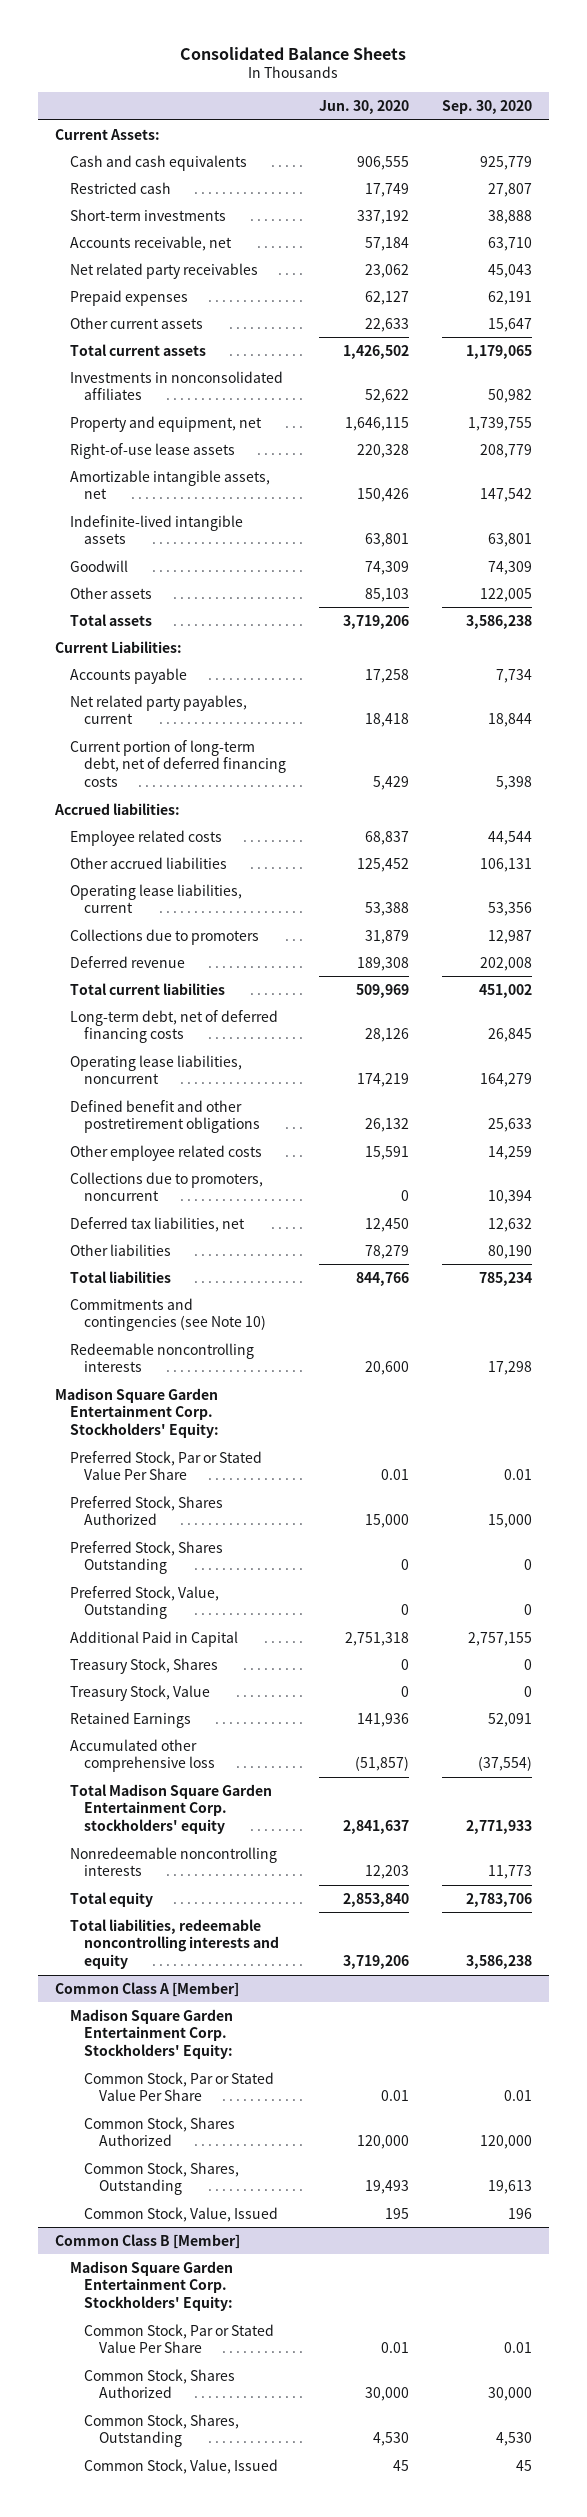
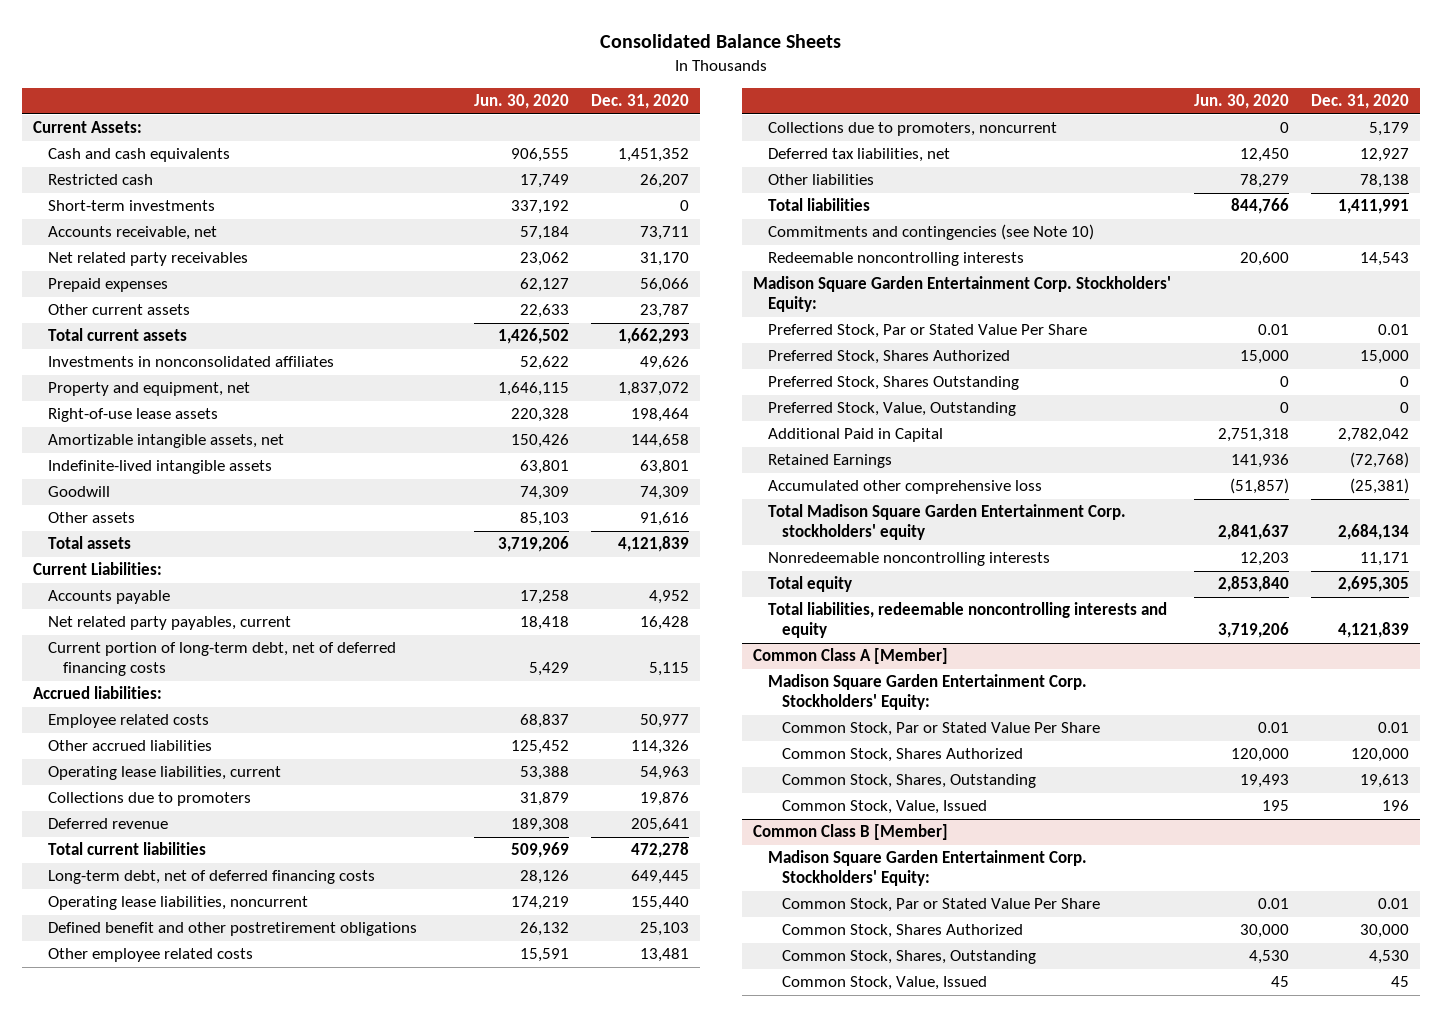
- | Jun. 30, 2020 | Sep. 30, 2020
+ | Jun. 30, 2020 | Dec. 31, 2020
- Treasury Stock, Shares | 0 | 0
- Treasury Stock, Value | 0 | 0

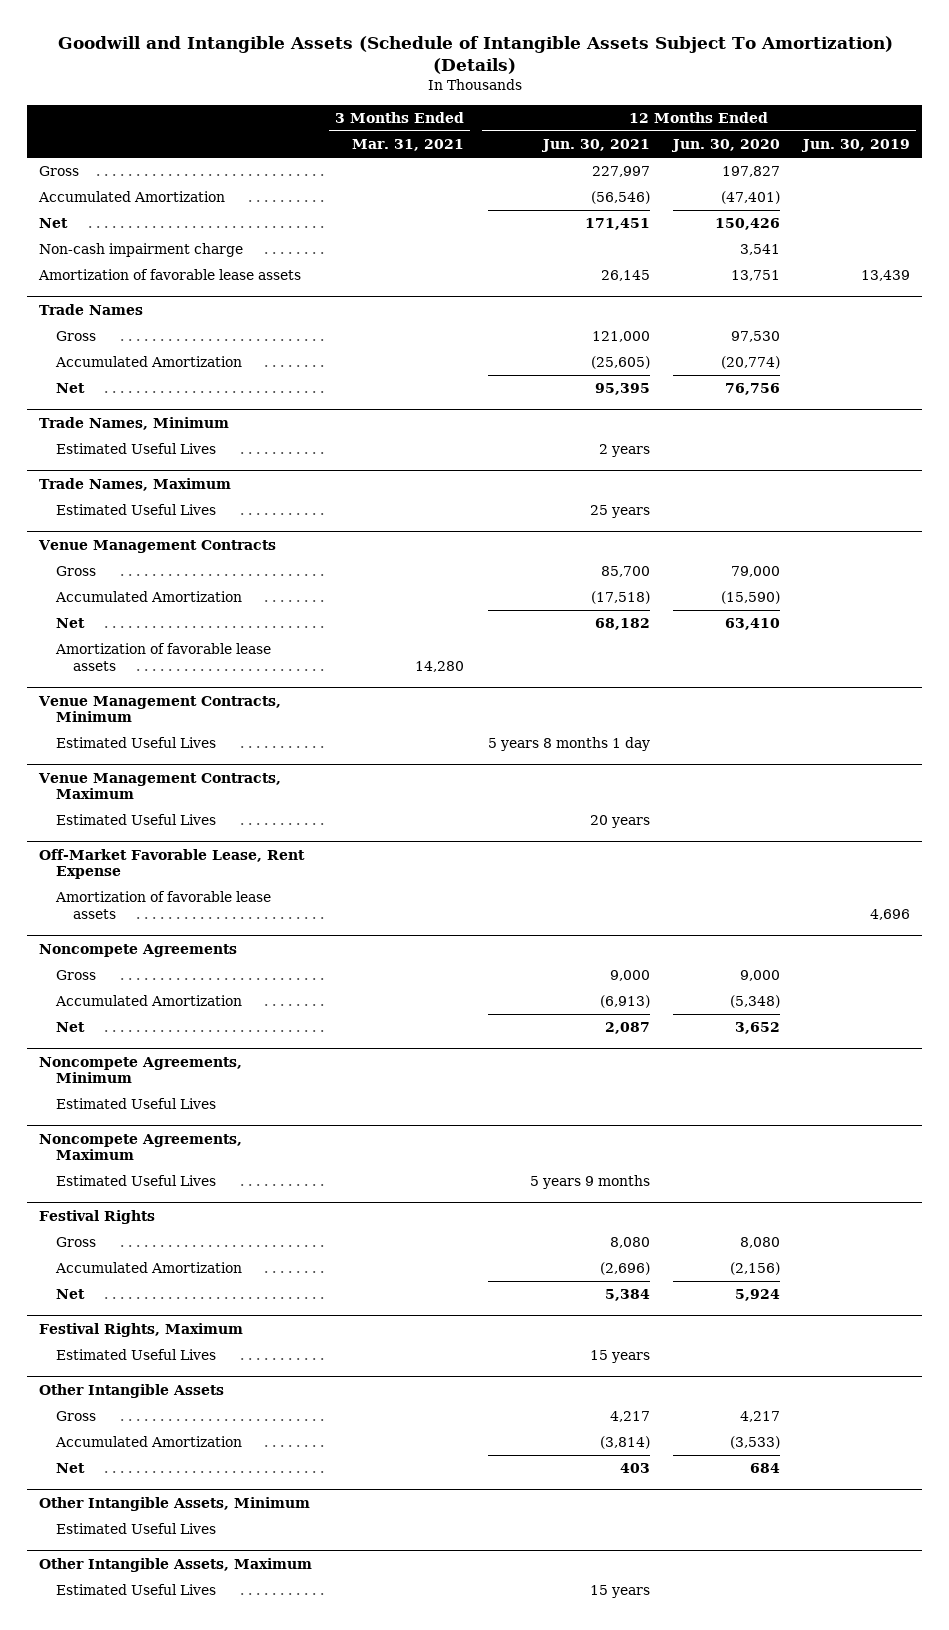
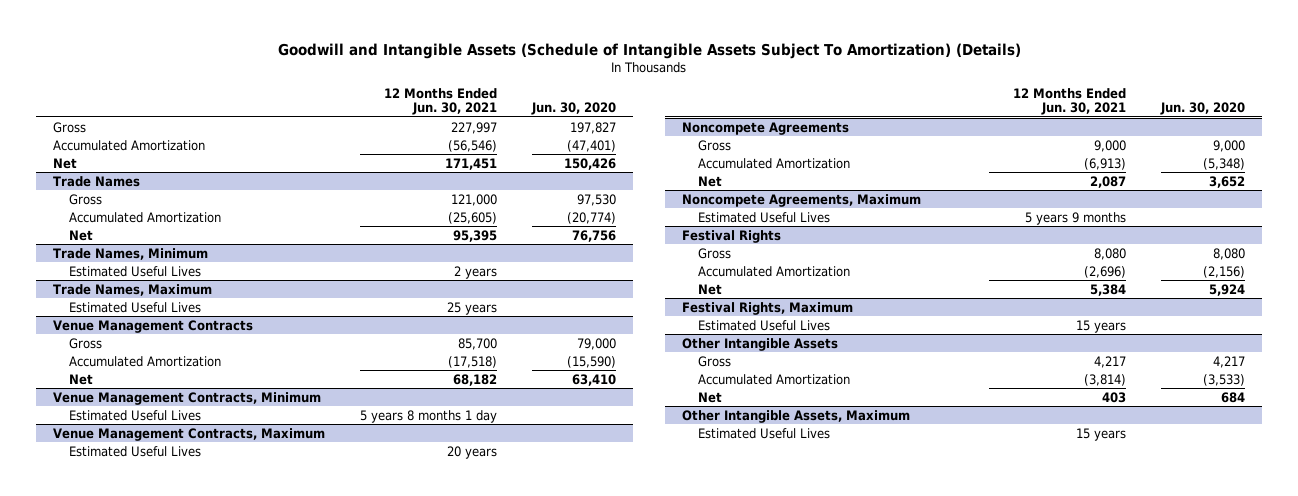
- | 3 Months Ended Mar. 31, 2021 | 12 Months Ended Jun. 30, 2021 | 12 Months Ended Jun. 30, 2020 | 12 Months Ended Jun. 30, 2019
+ | 12 Months Ended Jun. 30, 2021 | Jun. 30, 2020
- Non-cash impairment charge | | | 3,541 |
- Amortization of favorable lease assets | | 26,145 | 13,751 | 13,439
@ Venue Management Contracts
- Amortization of favorable lease assets | 14,280 | | |
- Off-Market Favorable Lease, Rent Expense
- Amortization of favorable lease assets | | | | 4,696
- Noncompete Agreements, Minimum
- Estimated Useful Lives
- Other Intangible Assets, Minimum
- Estimated Useful Lives

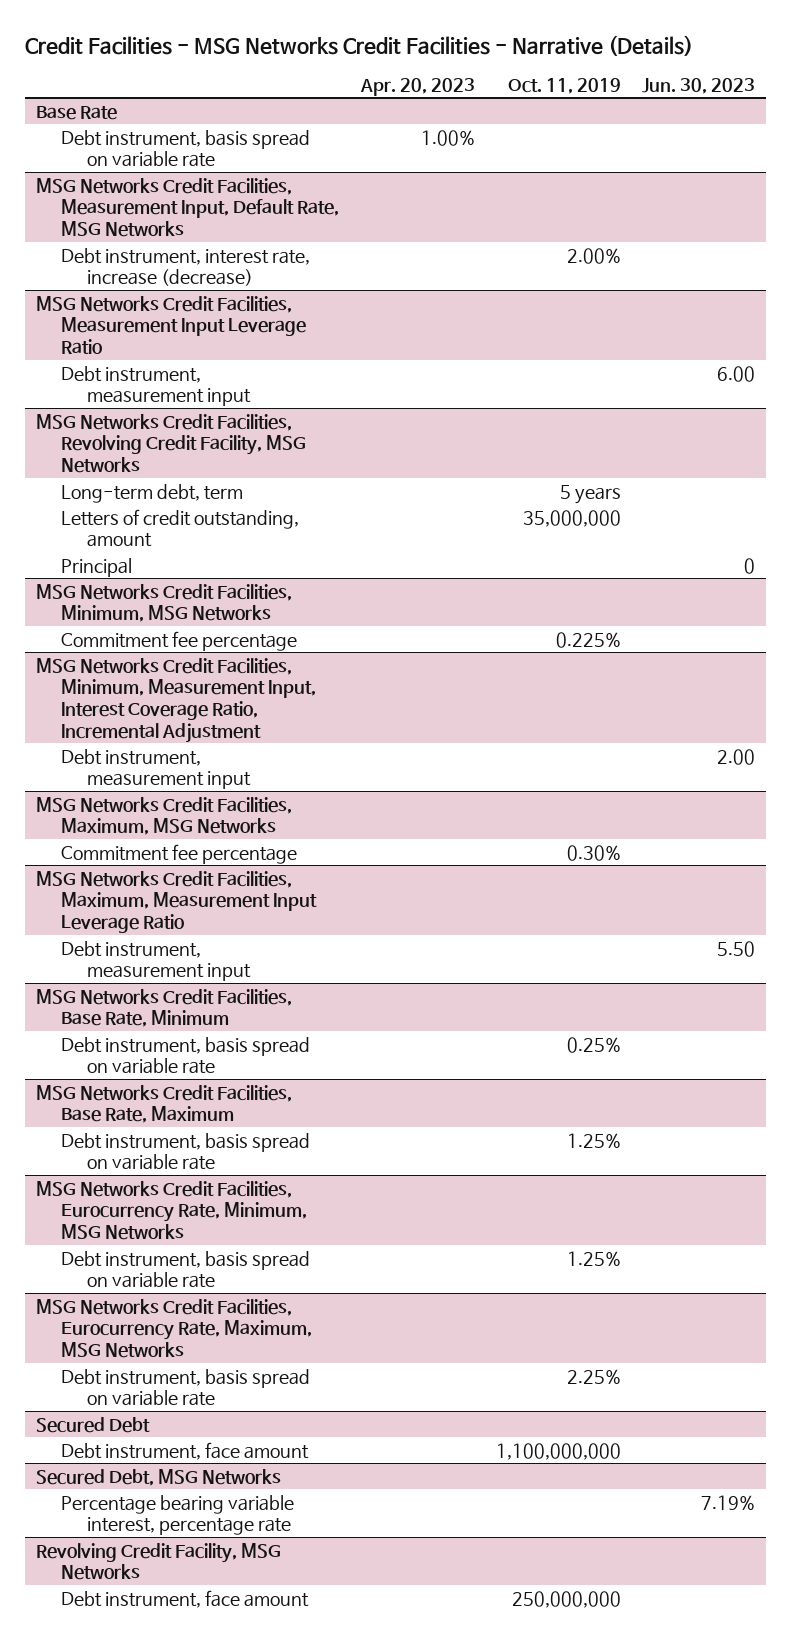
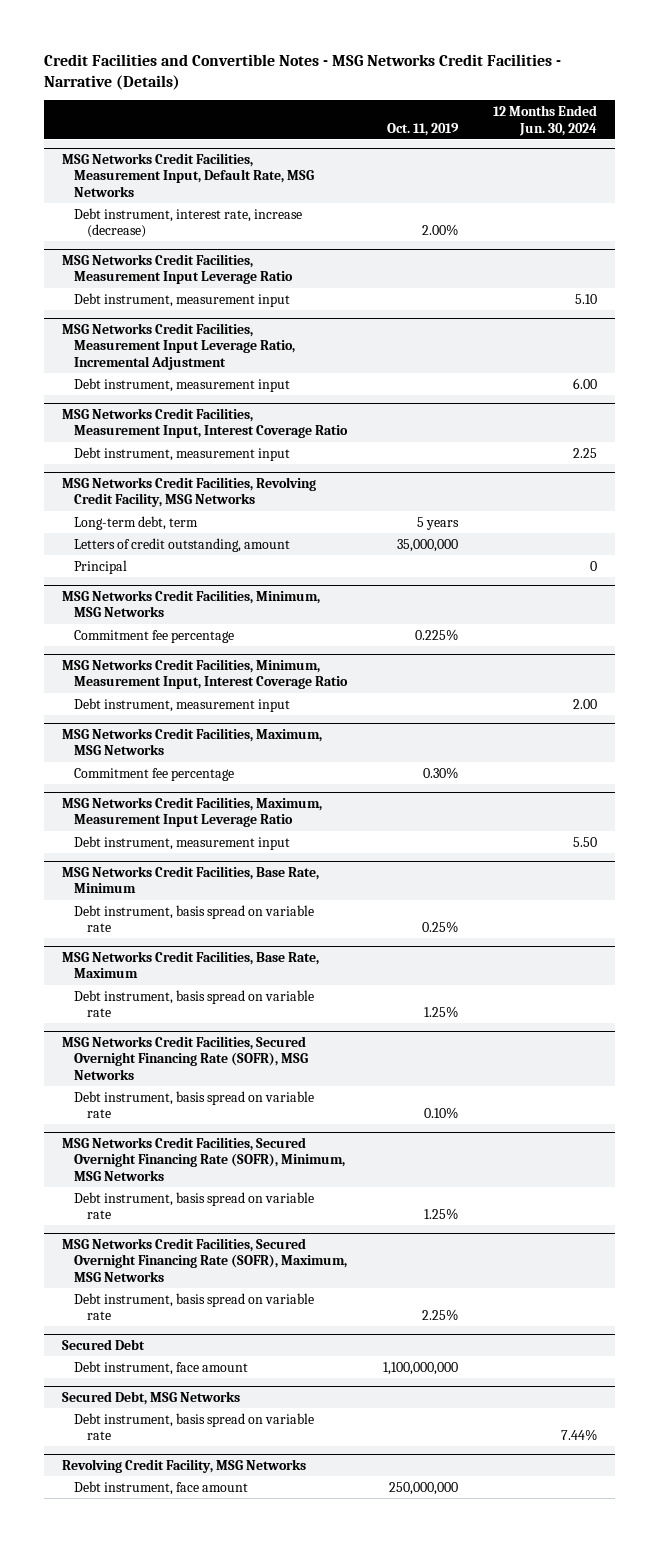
- Credit Facilities - MSG Networks Credit Facilities - Narrative (Details)
+ Credit Facilities and Convertible Notes - MSG Networks Credit Facilities - Narrative (Details)
- | Apr. 20, 2023 | Oct. 11, 2019 | Jun. 30, 2023
+ | Oct. 11, 2019 | 12 Months Ended Jun. 30, 2024
- Base Rate
- Debt instrument, basis spread on variable rate | 1.00% | |
+ MSG Networks Credit Facilities, Measurement Input Leverage Ratio, Incremental Adjustment
+ Debt instrument, measurement input | | 6.00
+ MSG Networks Credit Facilities, Measurement Input, Interest Coverage Ratio
+ Debt instrument, measurement input | | 2.25
- MSG Networks Credit Facilities, Minimum, Measurement Input, Interest Coverage Ratio, Incremental Adjustment
+ MSG Networks Credit Facilities, Minimum, Measurement Input, Interest Coverage Ratio
- MSG Networks Credit Facilities, Eurocurrency Rate, Minimum, MSG Networks
+ MSG Networks Credit Facilities, Secured Overnight Financing Rate (SOFR), MSG Networks
+ Debt instrument, basis spread on variable rate | 0.10% |
+ MSG Networks Credit Facilities, Secured Overnight Financing Rate (SOFR), Minimum, MSG Networks
- MSG Networks Credit Facilities, Eurocurrency Rate, Maximum, MSG Networks
+ MSG Networks Credit Facilities, Secured Overnight Financing Rate (SOFR), Maximum, MSG Networks
@ Secured Debt, MSG Networks
- Percentage bearing variable interest, percentage rate | | | 7.19%
+ Debt instrument, basis spread on variable rate | | 7.44%

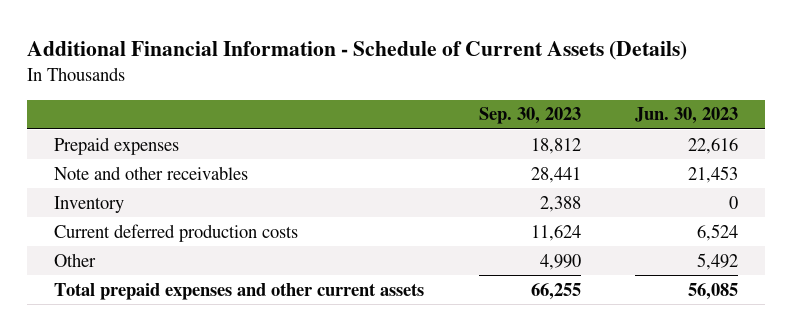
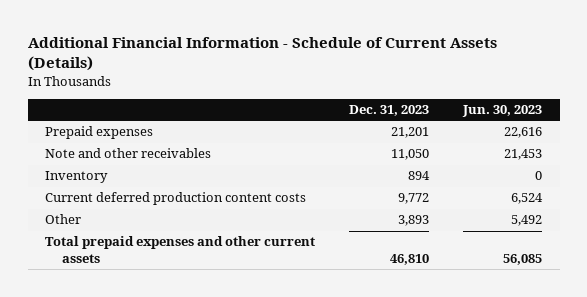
- | Sep. 30, 2023 | Jun. 30, 2023
+ | Dec. 31, 2023 | Jun. 30, 2023
- Current deferred production costs | 11,624 | 6,524
+ Current deferred production content costs | 9,772 | 6,524

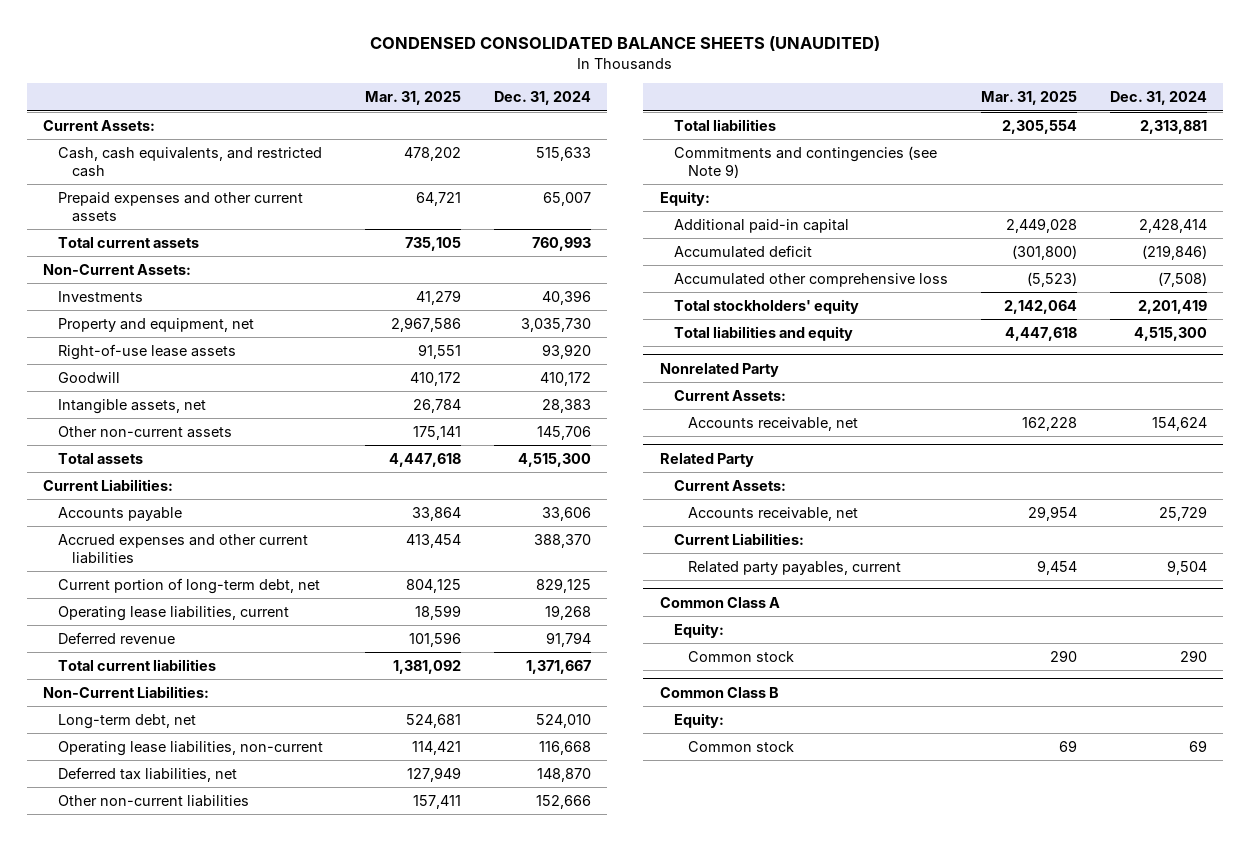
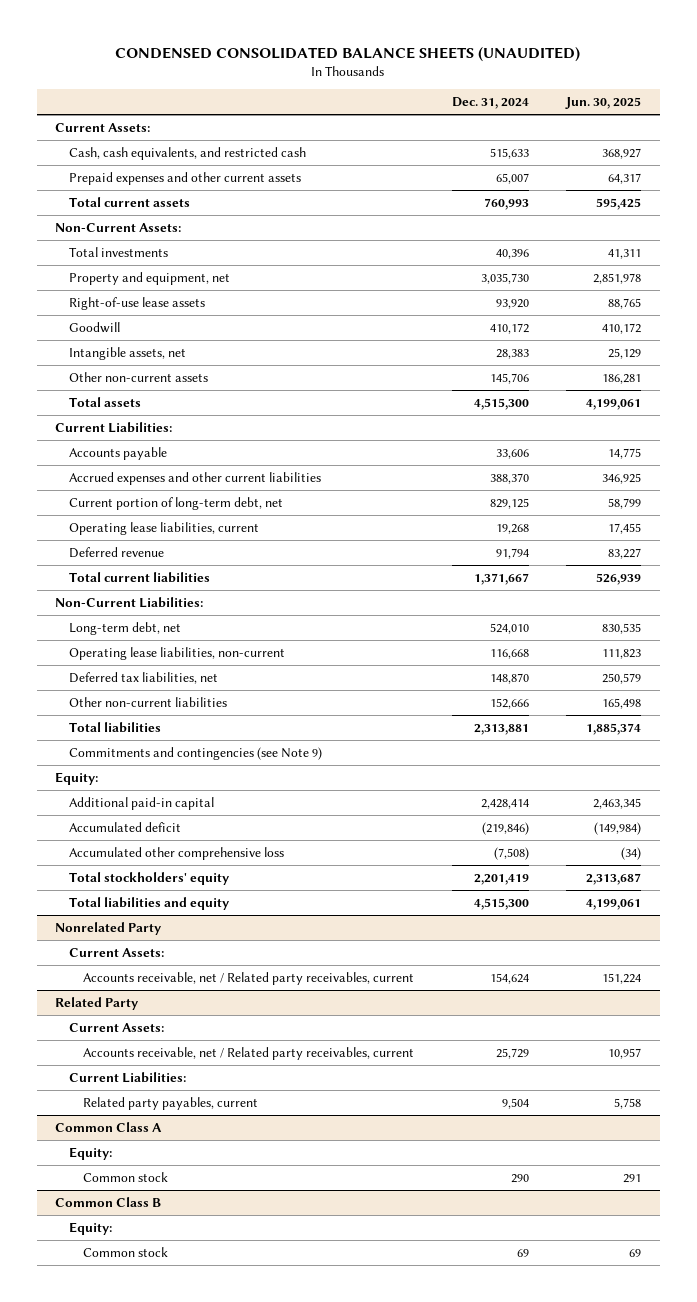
- | Mar. 31, 2025 | Dec. 31, 2024
+ | Dec. 31, 2024 | Jun. 30, 2025
- Investments | 41,279 | 40,396
+ Total investments | 40,396 | 41,311
@ Nonrelated Party
- Accounts receivable, net | 162,228 | 154,624
+ Accounts receivable, net / Related party receivables, current | 154,624 | 151,224
@ Related Party
- Accounts receivable, net | 29,954 | 25,729
+ Accounts receivable, net / Related party receivables, current | 25,729 | 10,957

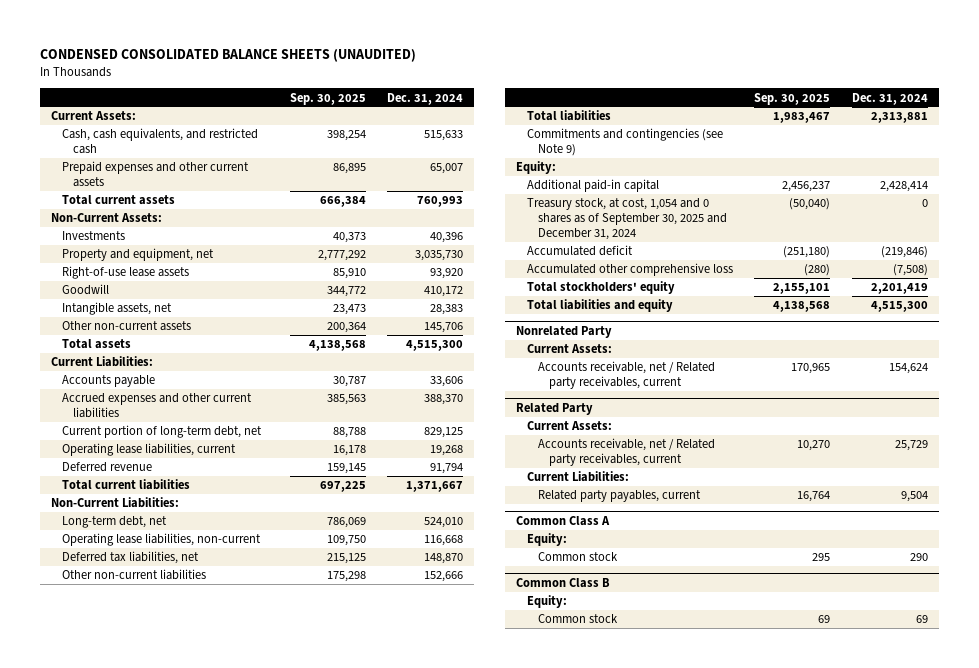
- | Dec. 31, 2024 | Jun. 30, 2025
+ | Sep. 30, 2025 | Dec. 31, 2024
- Total investments | 40,396 | 41,311
+ Investments | 40,373 | 40,396
+ Treasury stock, at cost, 1,054 and 0 shares as of September 30, 2025 and December 31, 2024 | (50,040) | 0

